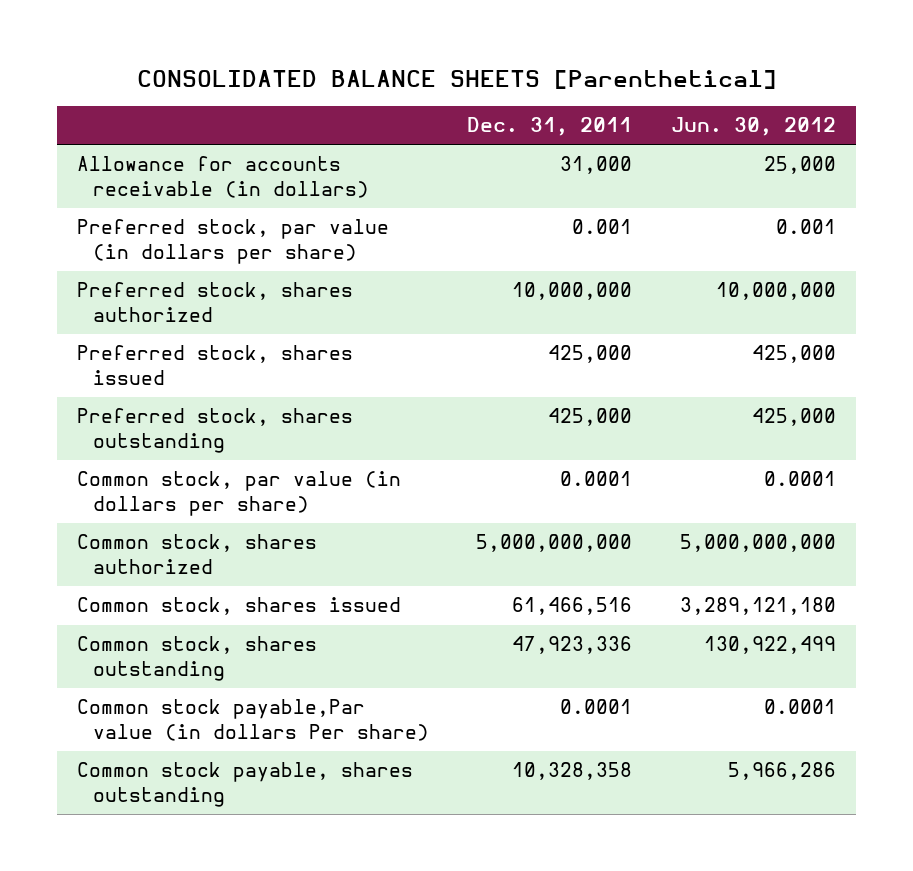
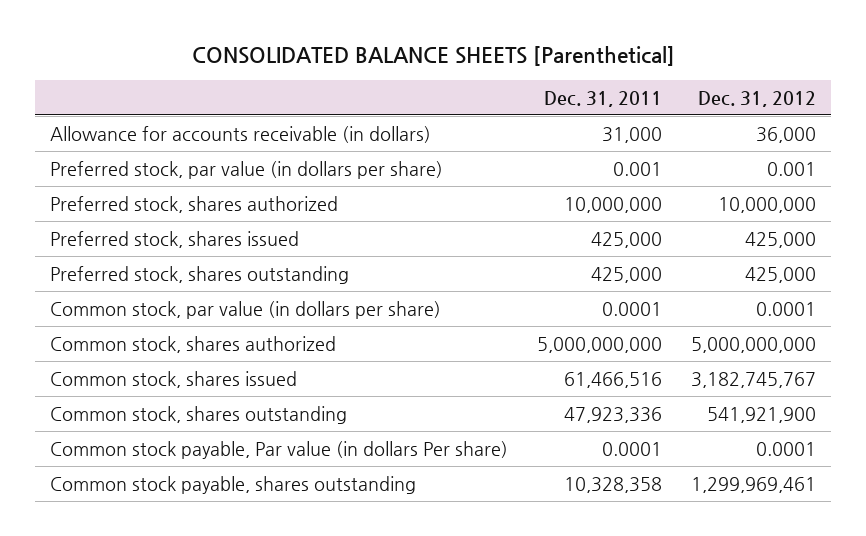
- | Dec. 31, 2011 | Jun. 30, 2012
+ | Dec. 31, 2011 | Dec. 31, 2012
- Common stock payable,Par value (in dollars Per share) | 0.0001 | 0.0001
+ Common stock payable, Par value (in dollars Per share) | 0.0001 | 0.0001

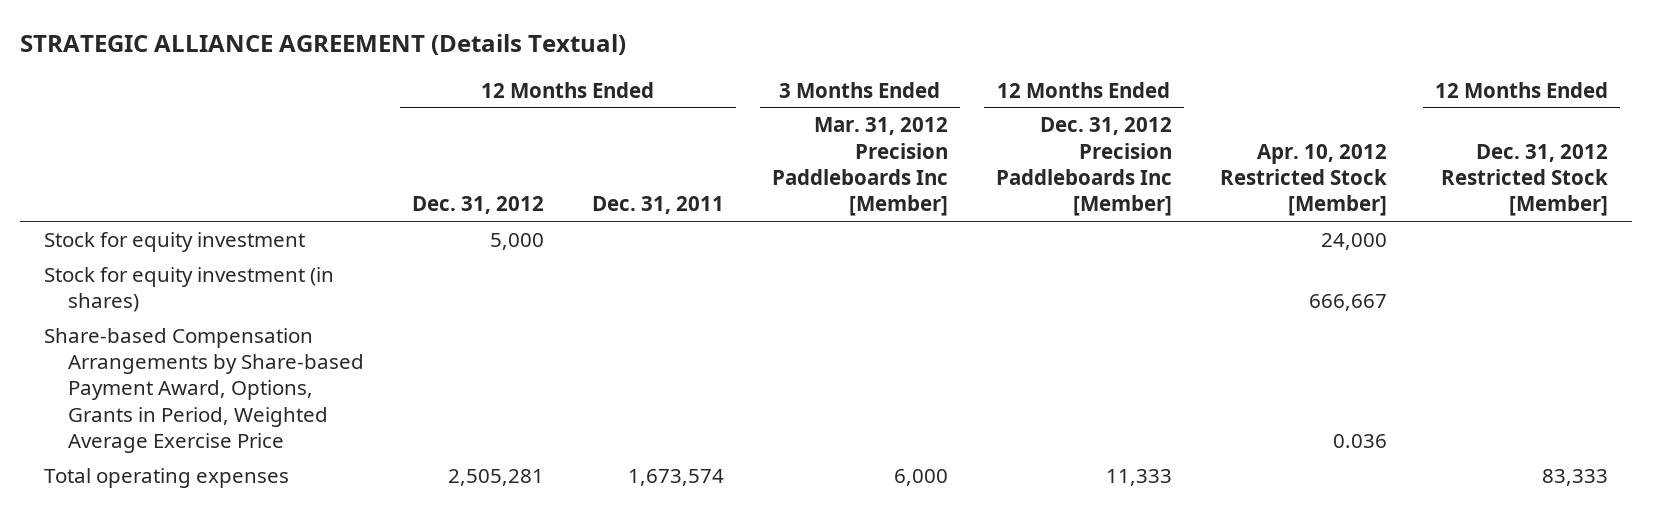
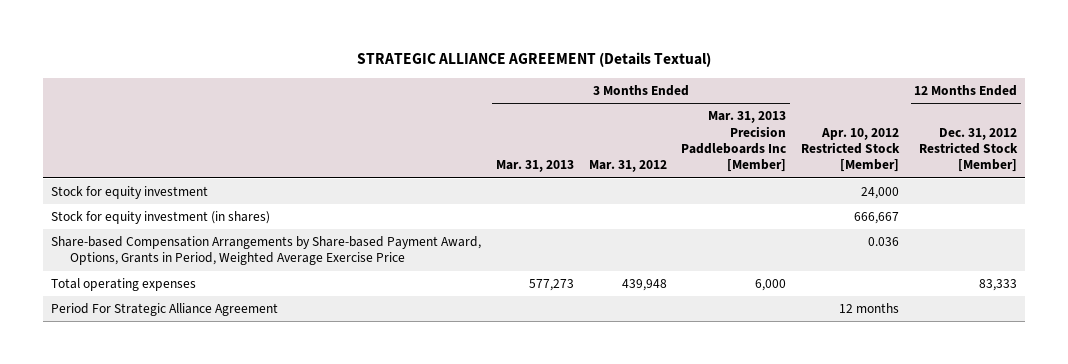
- | 12 Months Ended Dec. 31, 2012 | 12 Months Ended Dec. 31, 2011 | 3 Months Ended Mar. 31, 2012 Precision Paddleboards Inc [Member] | 12 Months Ended Dec. 31, 2012 Precision Paddleboards Inc [Member] | Apr. 10, 2012 Restricted Stock [Member] | 12 Months Ended Dec. 31, 2012 Restricted Stock [Member]
+ | 3 Months Ended Mar. 31, 2013 | 3 Months Ended Mar. 31, 2012 | 3 Months Ended Mar. 31, 2013 Precision Paddleboards Inc [Member] | Apr. 10, 2012 Restricted Stock [Member] | 12 Months Ended Dec. 31, 2012 Restricted Stock [Member]
+ Period For Strategic Alliance Agreement | | | | 12 months |

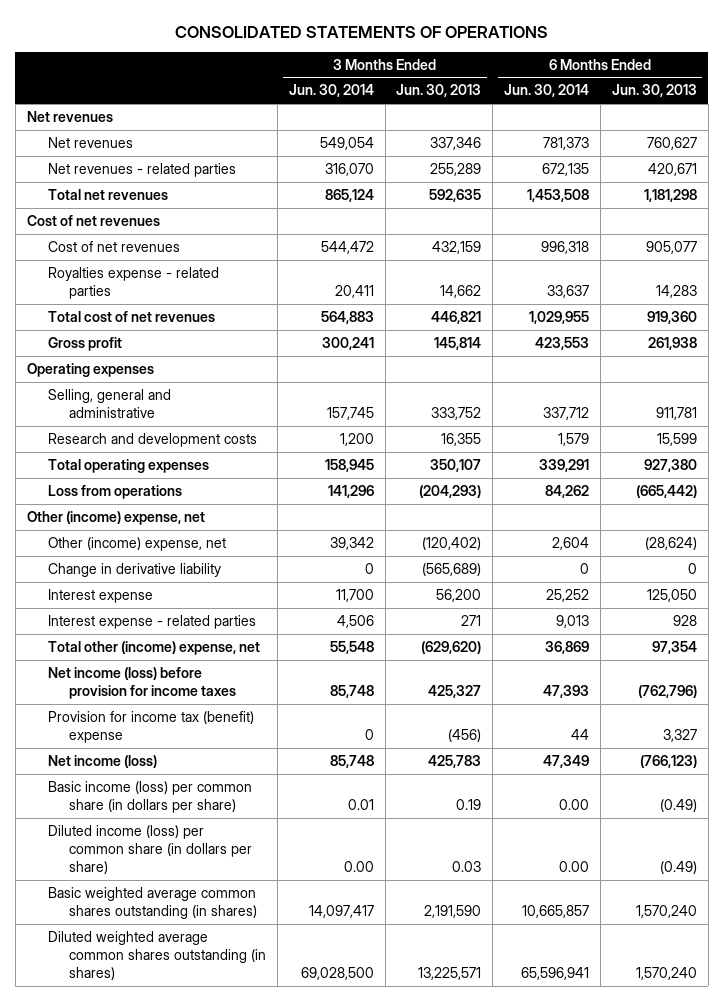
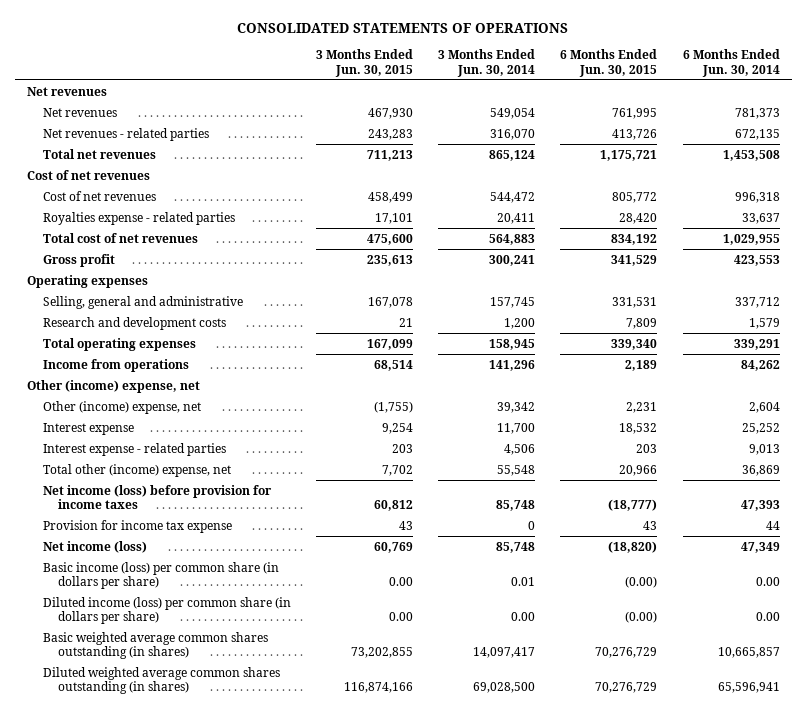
- | 3 Months Ended Jun. 30, 2014 | 3 Months Ended Jun. 30, 2013 | 6 Months Ended Jun. 30, 2014 | 6 Months Ended Jun. 30, 2013
+ | 3 Months Ended Jun. 30, 2015 | 3 Months Ended Jun. 30, 2014 | 6 Months Ended Jun. 30, 2015 | 6 Months Ended Jun. 30, 2014
- Loss from operations | 141,296 | (204,293) | 84,262 | (665,442)
+ Income from operations | 68,514 | 141,296 | 2,189 | 84,262
- Change in derivative liability | 0 | (565,689) | 0 | 0
- Provision for income tax (benefit) expense | 0 | (456) | 44 | 3,327
+ Provision for income tax expense | 43 | 0 | 43 | 44

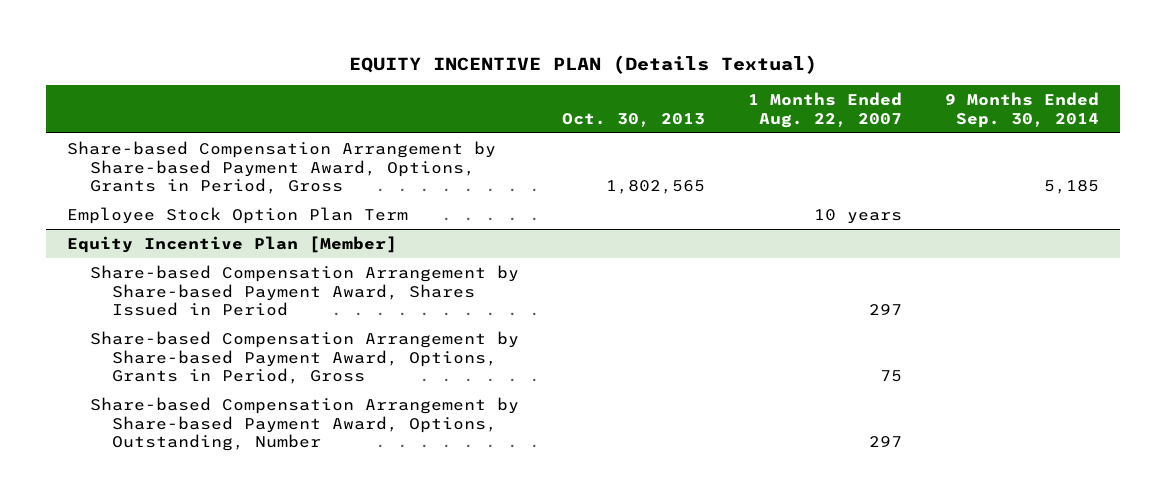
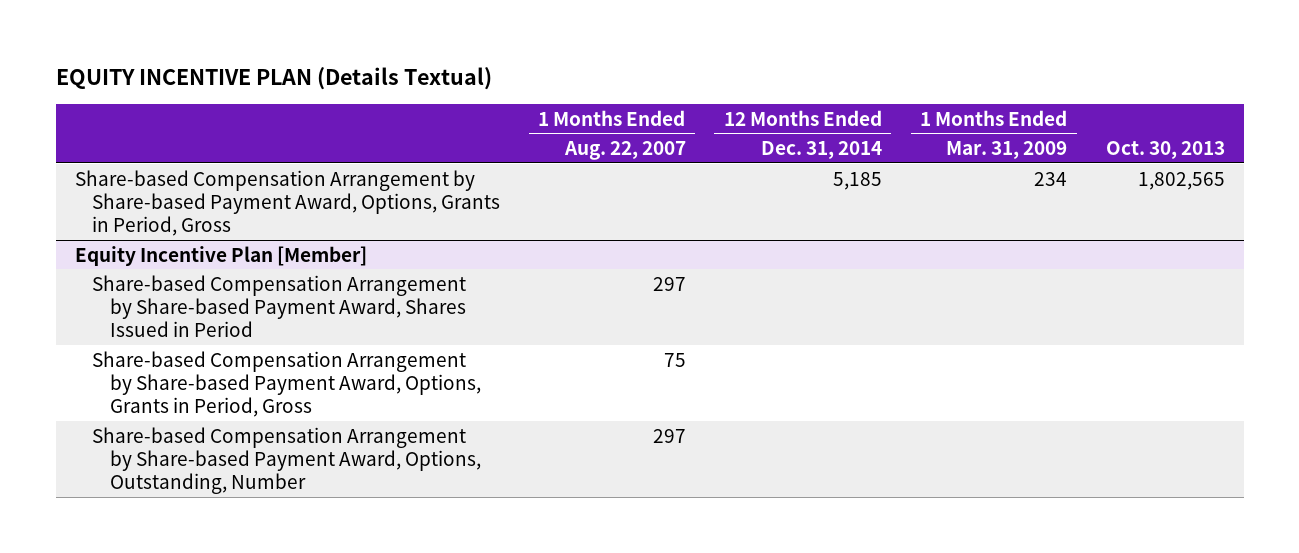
- | Oct. 30, 2013 | 1 Months Ended Aug. 22, 2007 | 9 Months Ended Sep. 30, 2014
+ | 1 Months Ended Aug. 22, 2007 | 12 Months Ended Dec. 31, 2014 | 1 Months Ended Mar. 31, 2009 | Oct. 30, 2013
- Employee Stock Option Plan Term | | 10 years |

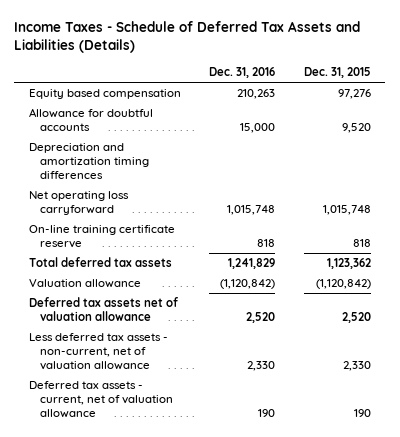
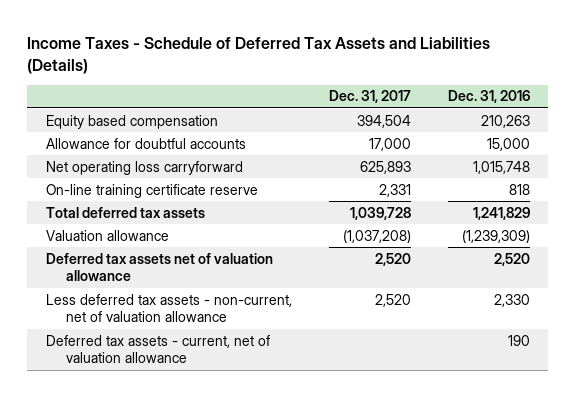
- | Dec. 31, 2016 | Dec. 31, 2015
+ | Dec. 31, 2017 | Dec. 31, 2016
- Depreciation and amortization timing differences
- Valuation allowance | (1,120,842) | (1,120,842)
+ Valuation allowance | (1,037,208) | (1,239,309)

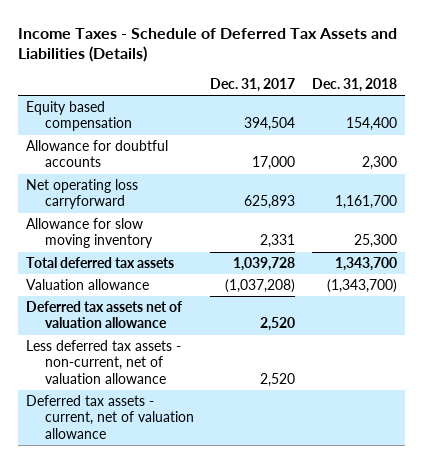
- | Dec. 31, 2017 | Dec. 31, 2016
+ | Dec. 31, 2017 | Dec. 31, 2018
- On-line training certificate reserve | 2,331 | 818
+ Allowance for slow moving inventory | 2,331 | 25,300

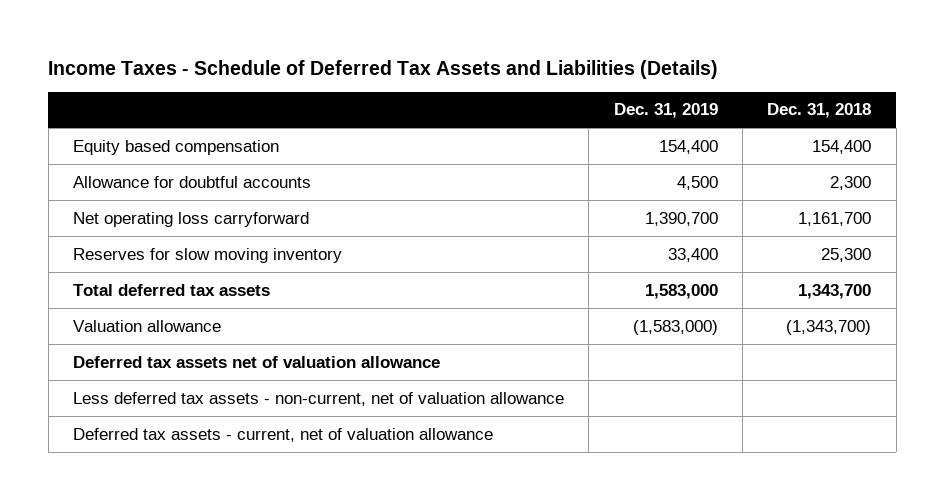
- | Dec. 31, 2017 | Dec. 31, 2018
+ | Dec. 31, 2019 | Dec. 31, 2018
- Allowance for slow moving inventory | 2,331 | 25,300
+ Reserves for slow moving inventory | 33,400 | 25,300

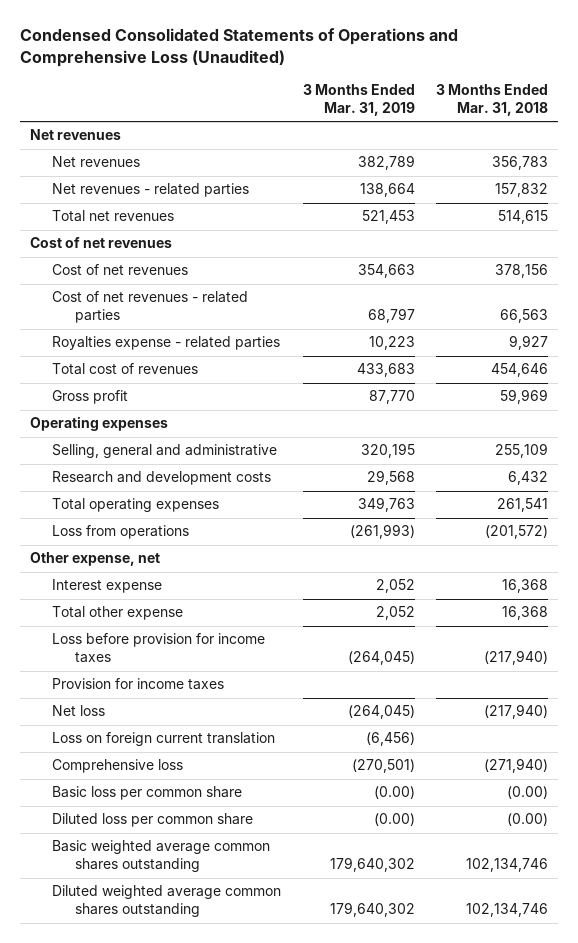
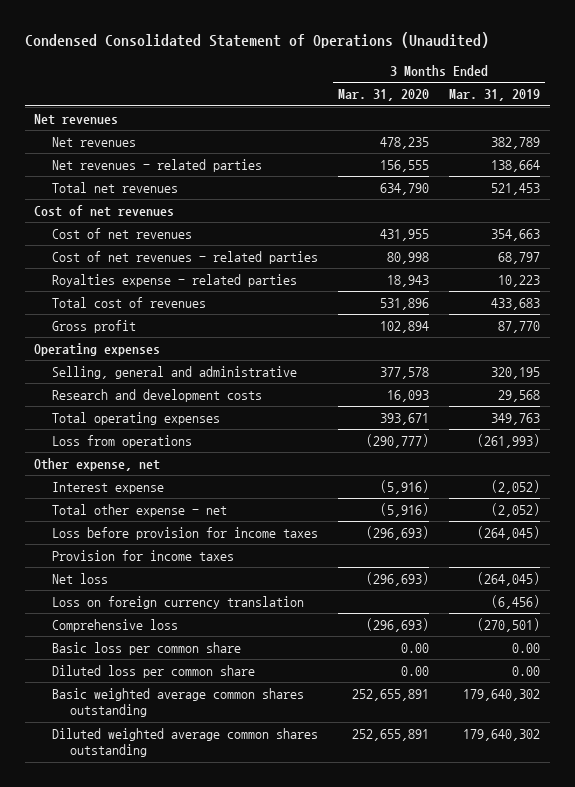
- Condensed Consolidated Statements of Operations and Comprehensive Loss (Unaudited)
+ Condensed Consolidated Statement of Operations (Unaudited)
- | 3 Months Ended Mar. 31, 2019 | 3 Months Ended Mar. 31, 2018
+ | 3 Months Ended Mar. 31, 2020 | 3 Months Ended Mar. 31, 2019
- Interest expense | 2,052 | 16,368
- Total other expense | 2,052 | 16,368
+ Interest expense | (5,916) | (2,052)
+ Total other expense - net | (5,916) | (2,052)
- Loss on foreign current translation | (6,456) |
+ Loss on foreign currency translation | | (6,456)
- Basic loss per common share | (0.00) | (0.00)
- Diluted loss per common share | (0.00) | (0.00)
+ Basic loss per common share | 0.00 | 0.00
+ Diluted loss per common share | 0.00 | 0.00

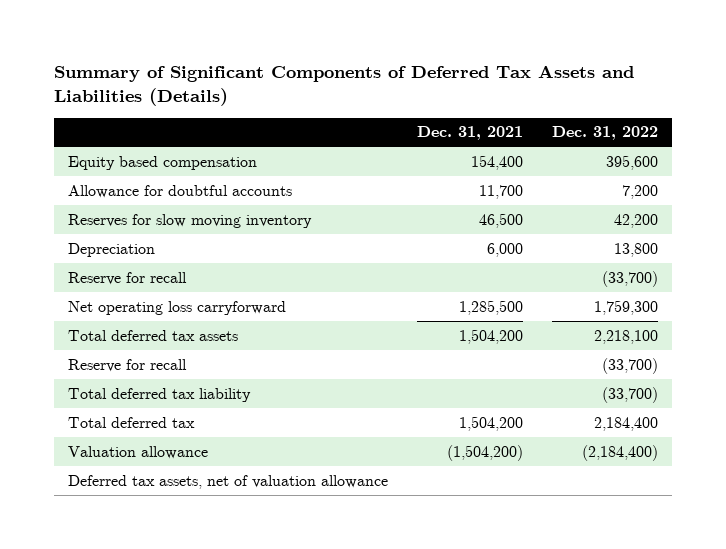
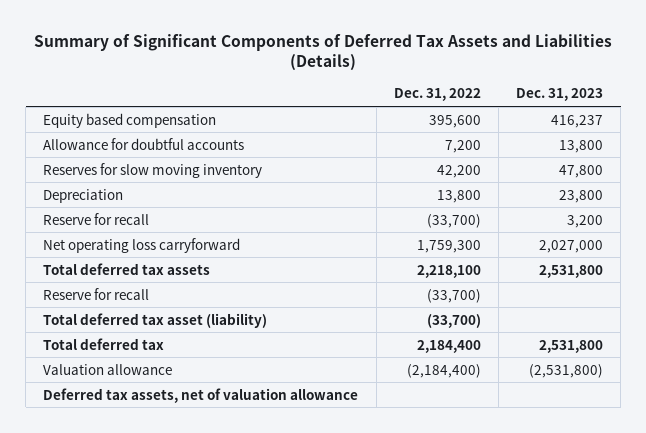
- | Dec. 31, 2021 | Dec. 31, 2022
+ | Dec. 31, 2022 | Dec. 31, 2023
- Total deferred tax liability | | (33,700)
+ Total deferred tax asset (liability) | (33,700) |

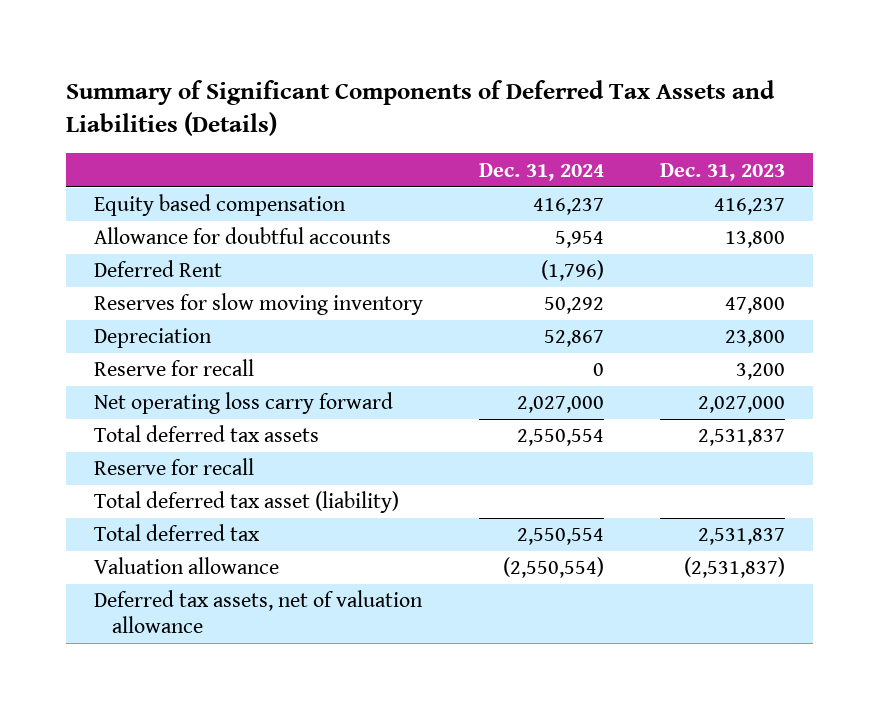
- | Dec. 31, 2022 | Dec. 31, 2023
+ | Dec. 31, 2024 | Dec. 31, 2023
+ Deferred Rent | (1,796) |
- Net operating loss carryforward | 1,759,300 | 2,027,000
- Total deferred tax assets | 2,218,100 | 2,531,800
+ Net operating loss carry forward | 2,027,000 | 2,027,000
+ Total deferred tax assets | 2,550,554 | 2,531,837
- Total deferred tax | 2,184,400 | 2,531,800
- Valuation allowance | (2,184,400) | (2,531,800)
+ Total deferred tax | 2,550,554 | 2,531,837
+ Valuation allowance | (2,550,554) | (2,531,837)

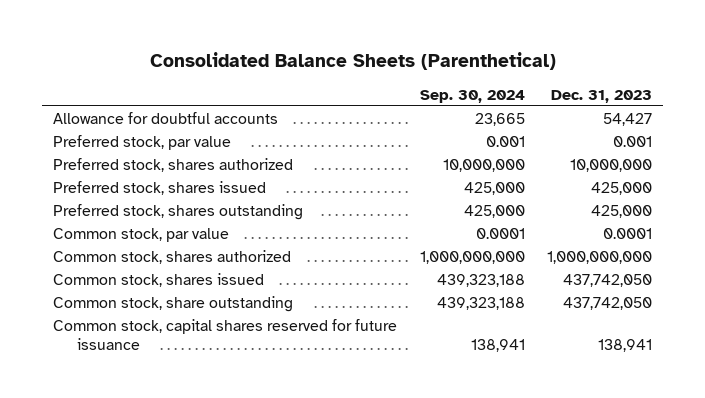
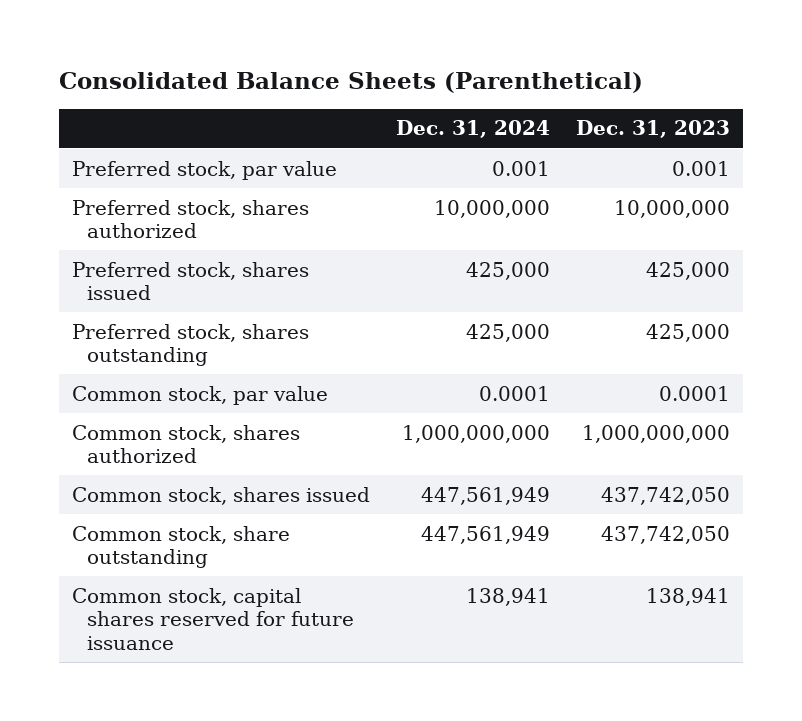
- | Sep. 30, 2024 | Dec. 31, 2023
+ | Dec. 31, 2024 | Dec. 31, 2023
- Allowance for doubtful accounts | 23,665 | 54,427

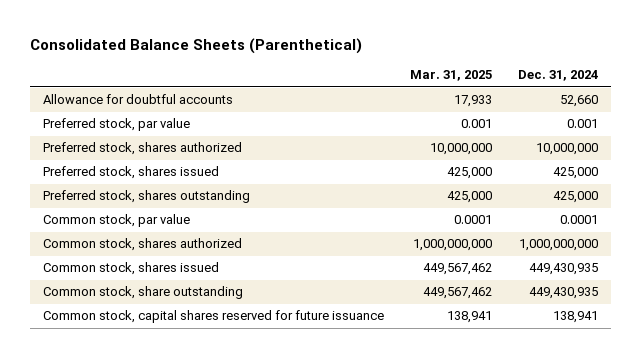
- | Dec. 31, 2024 | Dec. 31, 2023
+ | Mar. 31, 2025 | Dec. 31, 2024
+ Allowance for doubtful accounts | 17,933 | 52,660
- Common stock, shares issued | 447,561,949 | 437,742,050
- Common stock, share outstanding | 447,561,949 | 437,742,050
+ Common stock, shares issued | 449,567,462 | 449,430,935
+ Common stock, share outstanding | 449,567,462 | 449,430,935

